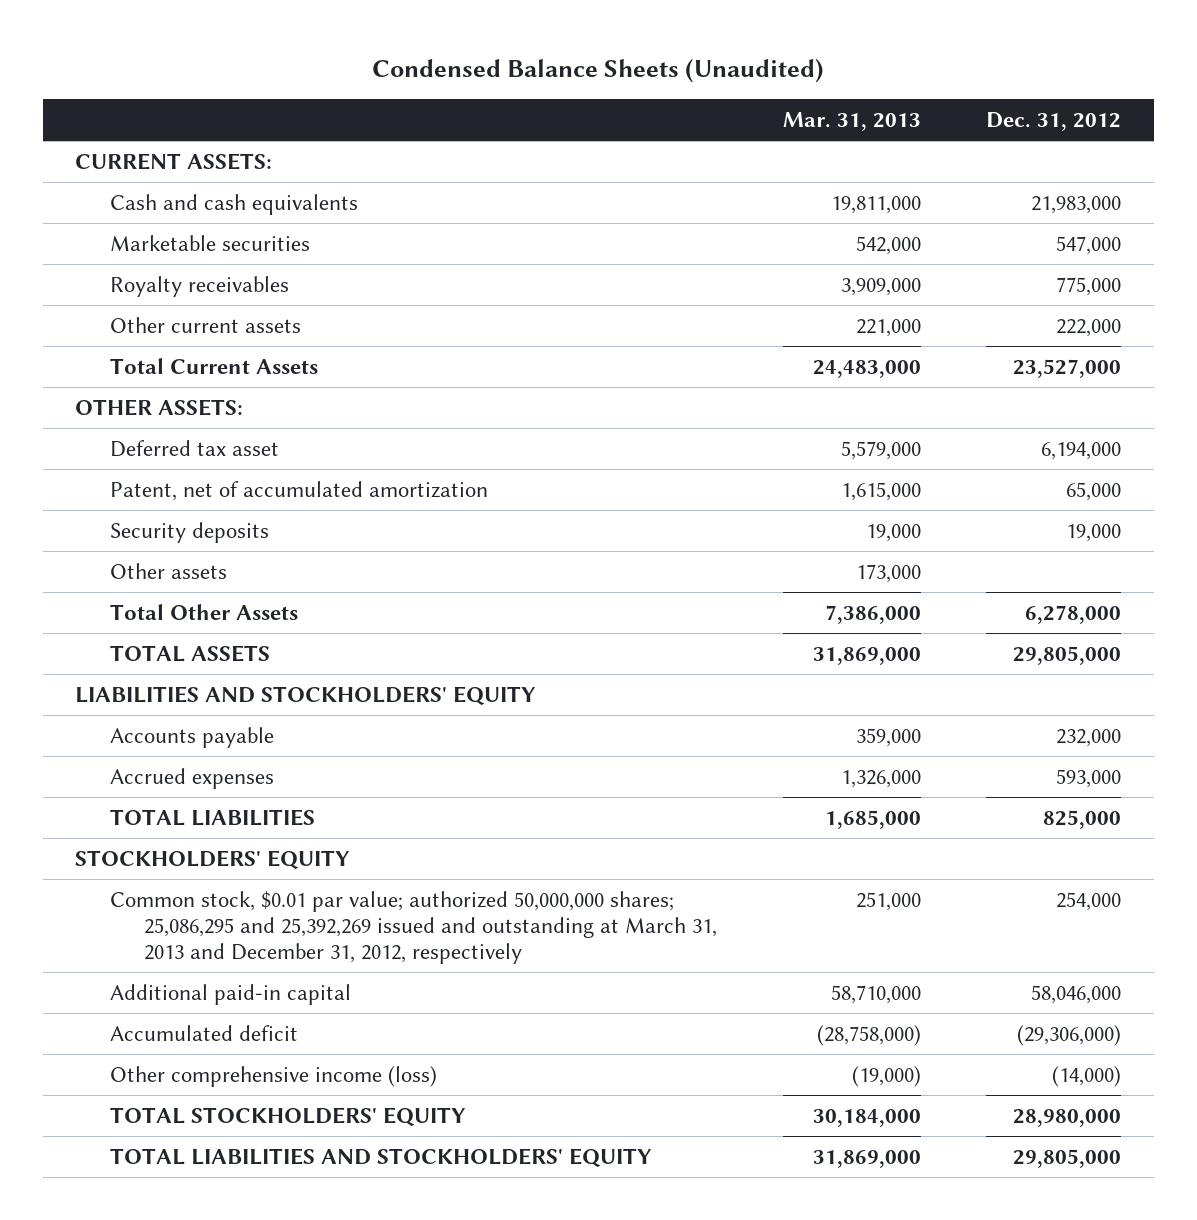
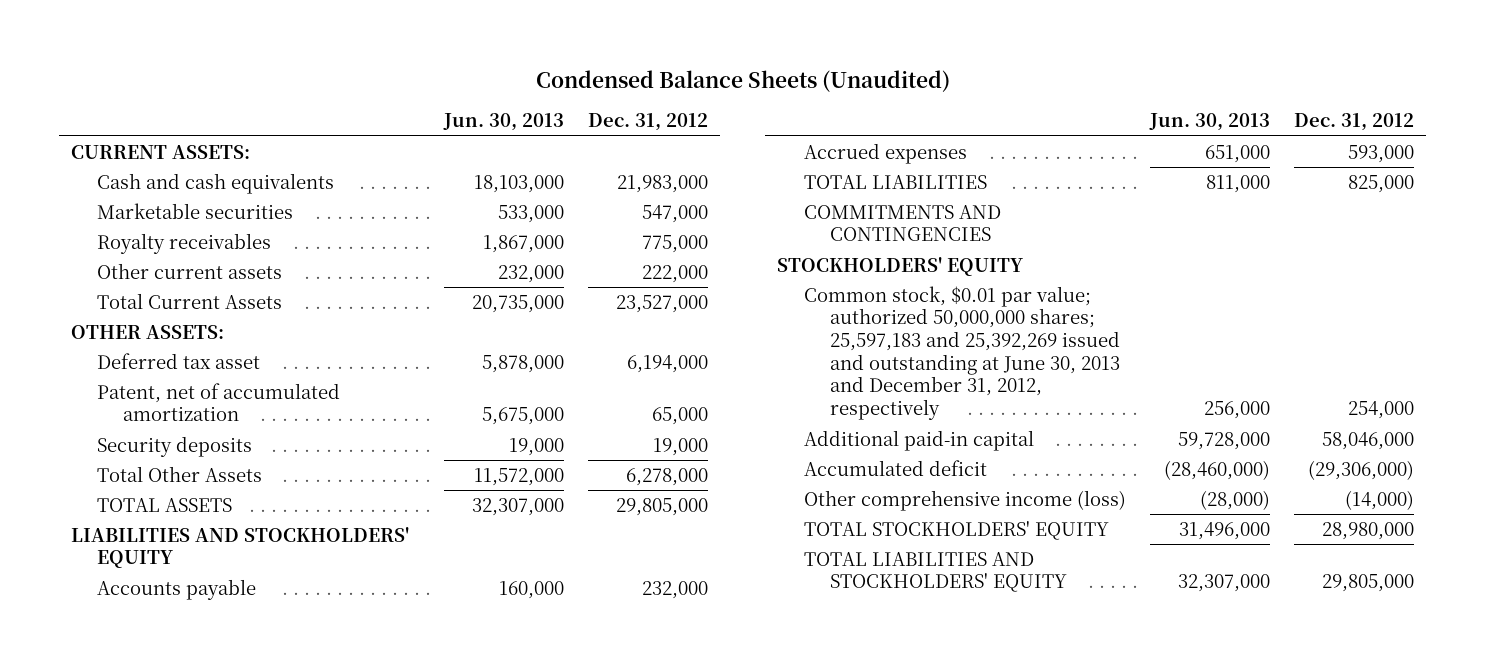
- | Mar. 31, 2013 | Dec. 31, 2012
+ | Jun. 30, 2013 | Dec. 31, 2012
- Other assets | 173,000 |
+ COMMITMENTS AND CONTINGENCIES
- Common stock, $0.01 par value; authorized 50,000,000 shares; 25,086,295 and 25,392,269 issued and outstanding at March 31, 2013 and December 31, 2012, respectively | 251,000 | 254,000
+ Common stock, $0.01 par value; authorized 50,000,000 shares; 25,597,183 and 25,392,269 issued and outstanding at June 30, 2013 and December 31, 2012, respectively | 256,000 | 254,000

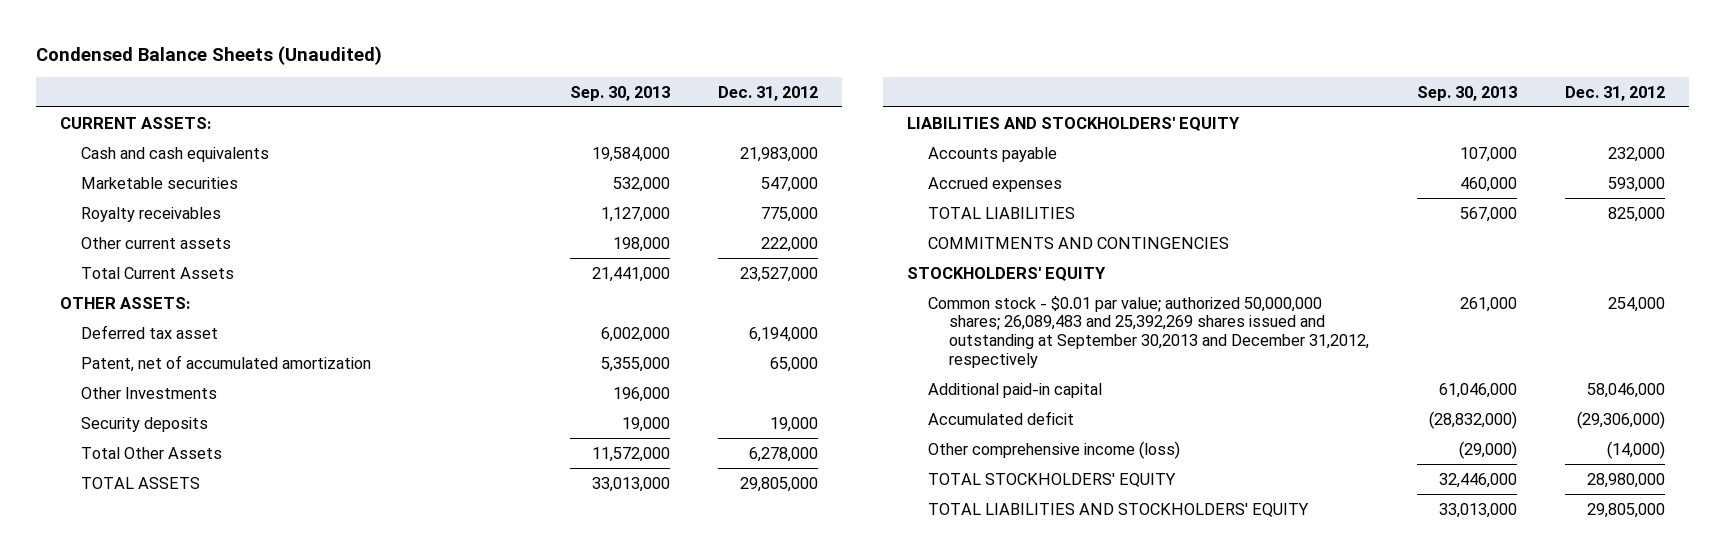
- | Jun. 30, 2013 | Dec. 31, 2012
+ | Sep. 30, 2013 | Dec. 31, 2012
+ Other Investments | 196,000 |
- Common stock, $0.01 par value; authorized 50,000,000 shares; 25,597,183 and 25,392,269 issued and outstanding at June 30, 2013 and December 31, 2012, respectively | 256,000 | 254,000
+ Common stock - $0.01 par value; authorized 50,000,000 shares; 26,089,483 and 25,392,269 shares issued and outstanding at September 30,2013 and December 31,2012, respectively | 261,000 | 254,000

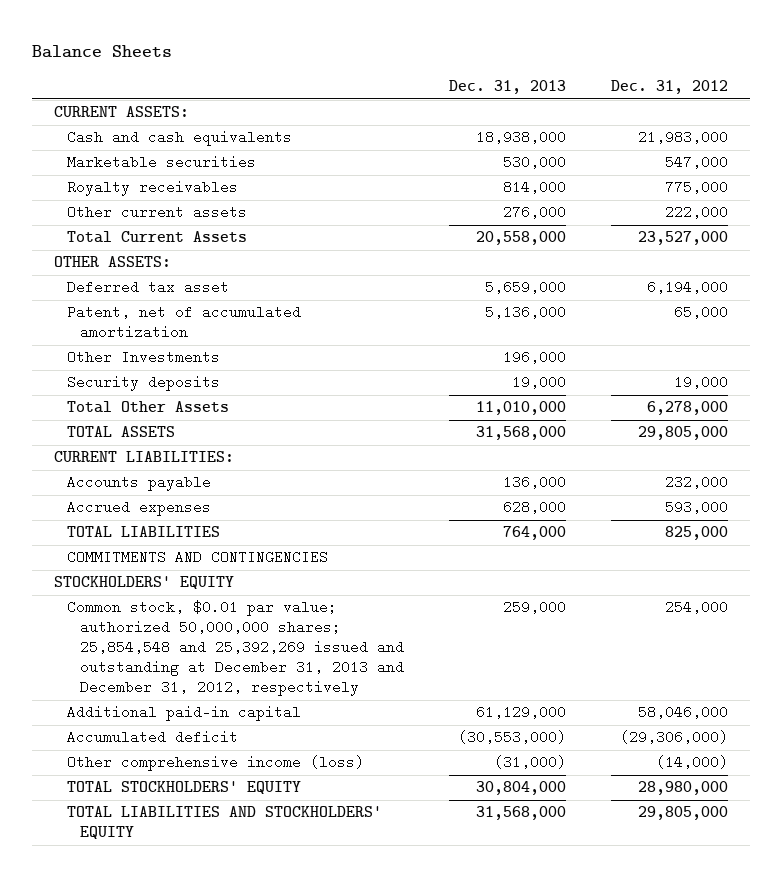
- Condensed Balance Sheets (Unaudited)
+ Balance Sheets
- | Sep. 30, 2013 | Dec. 31, 2012
+ | Dec. 31, 2013 | Dec. 31, 2012
- LIABILITIES AND STOCKHOLDERS' EQUITY
+ CURRENT LIABILITIES:
- Common stock - $0.01 par value; authorized 50,000,000 shares; 26,089,483 and 25,392,269 shares issued and outstanding at September 30,2013 and December 31,2012, respectively | 261,000 | 254,000
+ Common stock, $0.01 par value; authorized 50,000,000 shares; 25,854,548 and 25,392,269 issued and outstanding at December 31, 2013 and December 31, 2012, respectively | 259,000 | 254,000

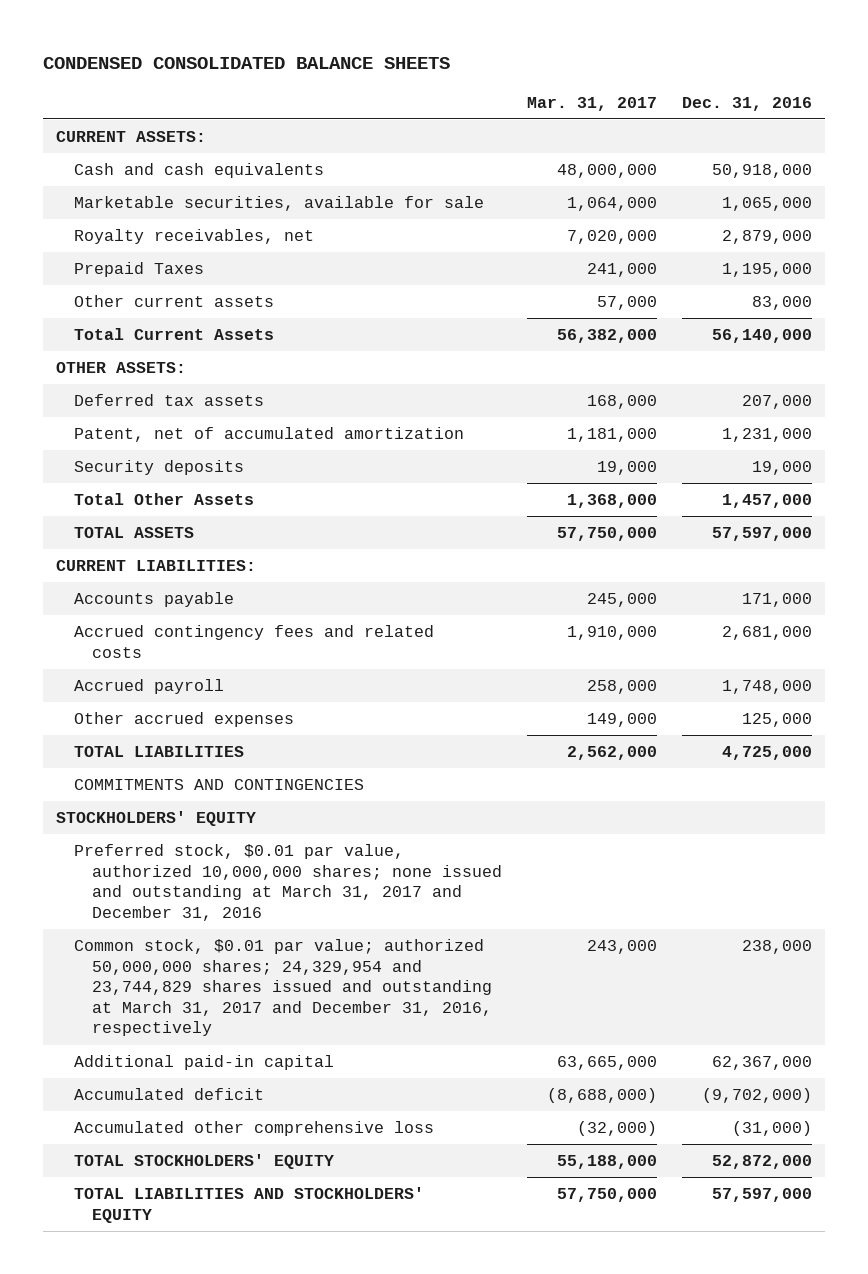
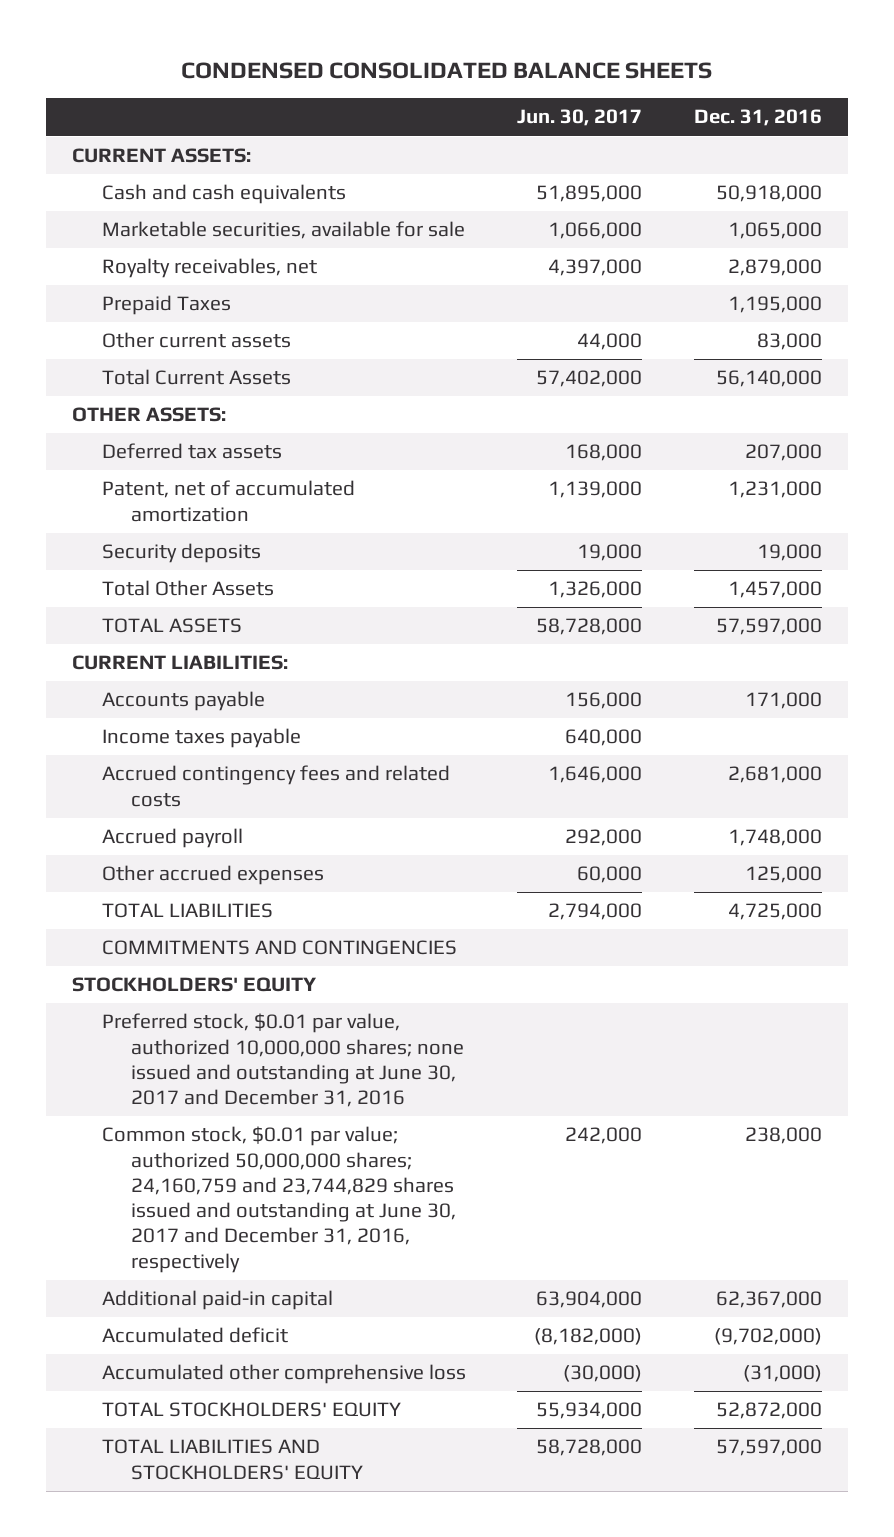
- | Mar. 31, 2017 | Dec. 31, 2016
+ | Jun. 30, 2017 | Dec. 31, 2016
+ Income taxes payable | 640,000 |
- Preferred stock, $0.01 par value, authorized 10,000,000 shares; none issued and outstanding at March 31, 2017 and December 31, 2016
- Common stock, $0.01 par value; authorized 50,000,000 shares; 24,329,954 and 23,744,829 shares issued and outstanding at March 31, 2017 and December 31, 2016, respectively | 243,000 | 238,000
+ Preferred stock, $0.01 par value, authorized 10,000,000 shares; none issued and outstanding at June 30, 2017 and December 31, 2016
+ Common stock, $0.01 par value; authorized 50,000,000 shares; 24,160,759 and 23,744,829 shares issued and outstanding at June 30, 2017 and December 31, 2016, respectively | 242,000 | 238,000

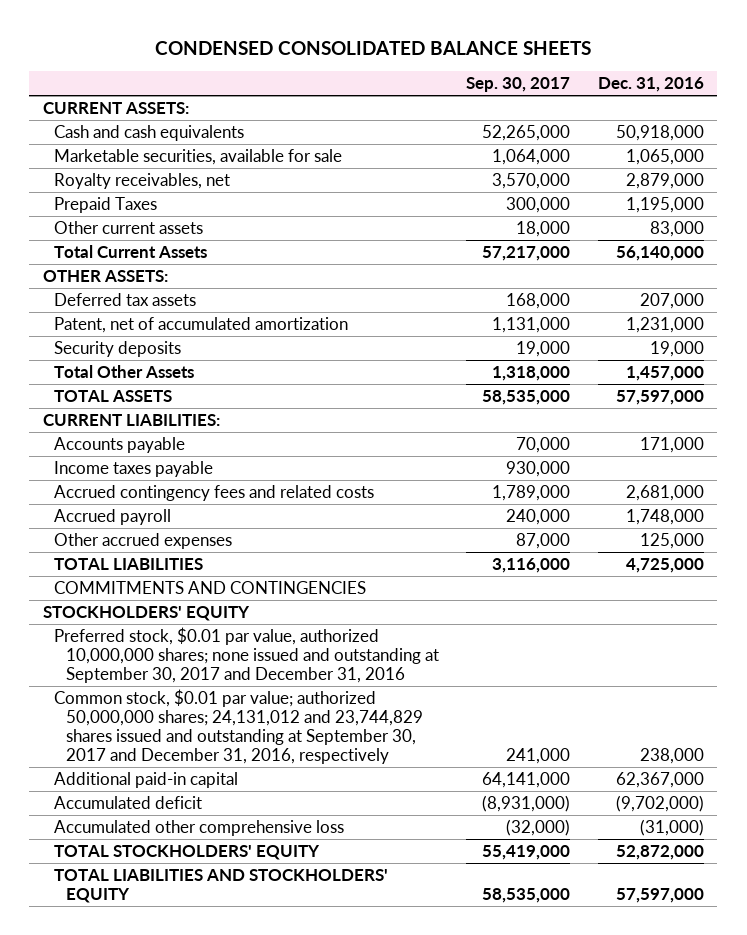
- | Jun. 30, 2017 | Dec. 31, 2016
+ | Sep. 30, 2017 | Dec. 31, 2016
- Preferred stock, $0.01 par value, authorized 10,000,000 shares; none issued and outstanding at June 30, 2017 and December 31, 2016
- Common stock, $0.01 par value; authorized 50,000,000 shares; 24,160,759 and 23,744,829 shares issued and outstanding at June 30, 2017 and December 31, 2016, respectively | 242,000 | 238,000
+ Preferred stock, $0.01 par value, authorized 10,000,000 shares; none issued and outstanding at September 30, 2017 and December 31, 2016
+ Common stock, $0.01 par value; authorized 50,000,000 shares; 24,131,012 and 23,744,829 shares issued and outstanding at September 30, 2017 and December 31, 2016, respectively | 241,000 | 238,000

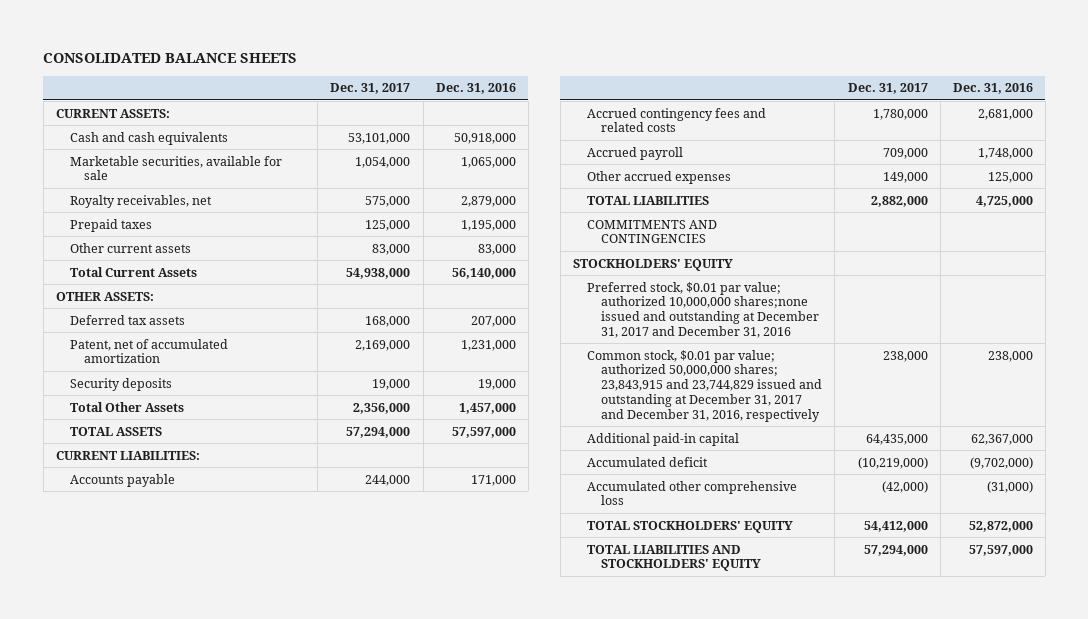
- CONDENSED CONSOLIDATED BALANCE SHEETS
+ CONSOLIDATED BALANCE SHEETS
- | Sep. 30, 2017 | Dec. 31, 2016
+ | Dec. 31, 2017 | Dec. 31, 2016
- Prepaid Taxes | 300,000 | 1,195,000
+ Prepaid taxes | 125,000 | 1,195,000
- Income taxes payable | 930,000 |
- Preferred stock, $0.01 par value, authorized 10,000,000 shares; none issued and outstanding at September 30, 2017 and December 31, 2016
- Common stock, $0.01 par value; authorized 50,000,000 shares; 24,131,012 and 23,744,829 shares issued and outstanding at September 30, 2017 and December 31, 2016, respectively | 241,000 | 238,000
+ Preferred stock, $0.01 par value; authorized 10,000,000 shares;none issued and outstanding at December 31, 2017 and December 31, 2016
+ Common stock, $0.01 par value; authorized 50,000,000 shares; 23,843,915 and 23,744,829 issued and outstanding at December 31, 2017 and December 31, 2016, respectively | 238,000 | 238,000

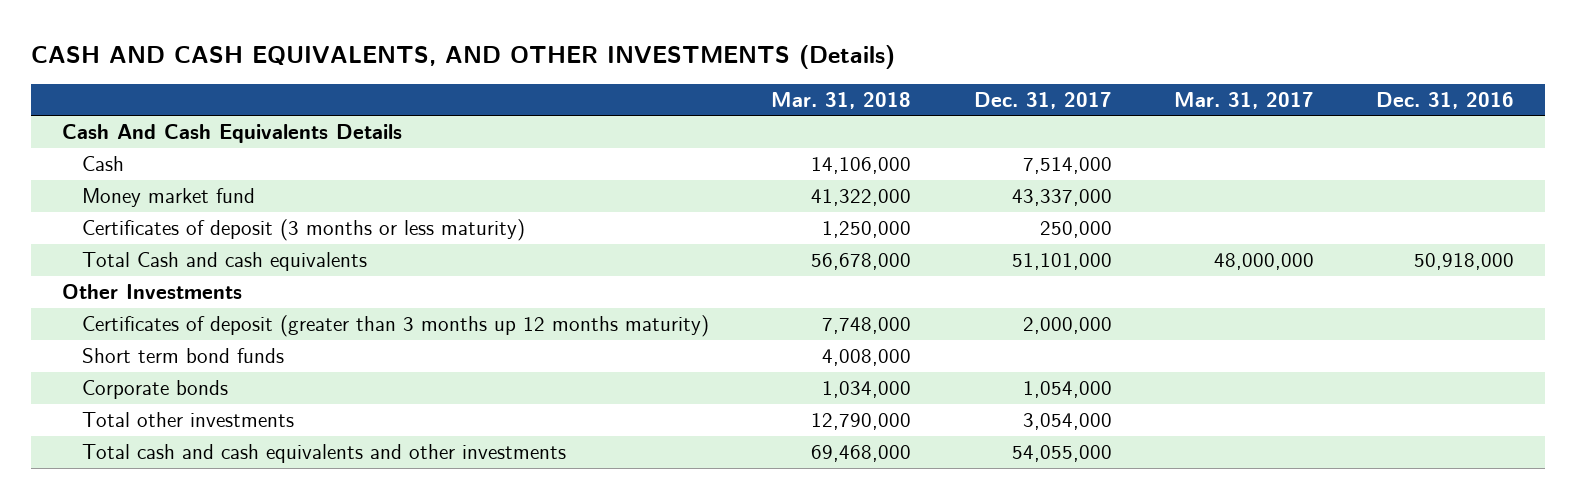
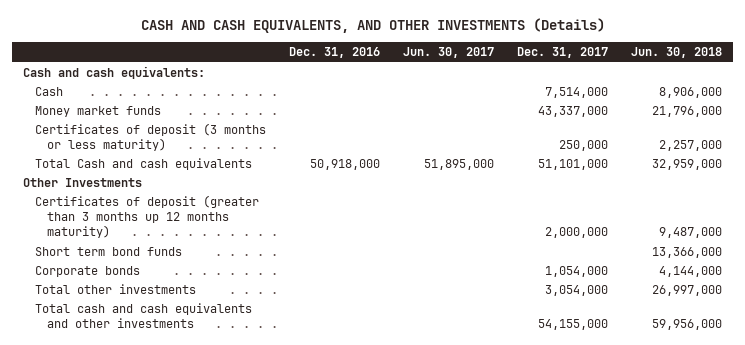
- | Mar. 31, 2018 | Dec. 31, 2017 | Mar. 31, 2017 | Dec. 31, 2016
+ | Dec. 31, 2016 | Jun. 30, 2017 | Dec. 31, 2017 | Jun. 30, 2018
- Cash And Cash Equivalents Details
+ Cash and cash equivalents:
- Money market fund | 41,322,000 | 43,337,000 | |
+ Money market funds | | | 43,337,000 | 21,796,000
- Total cash and cash equivalents and other investments | 69,468,000 | 54,055,000 | |
+ Total cash and cash equivalents and other investments | | | 54,155,000 | 59,956,000

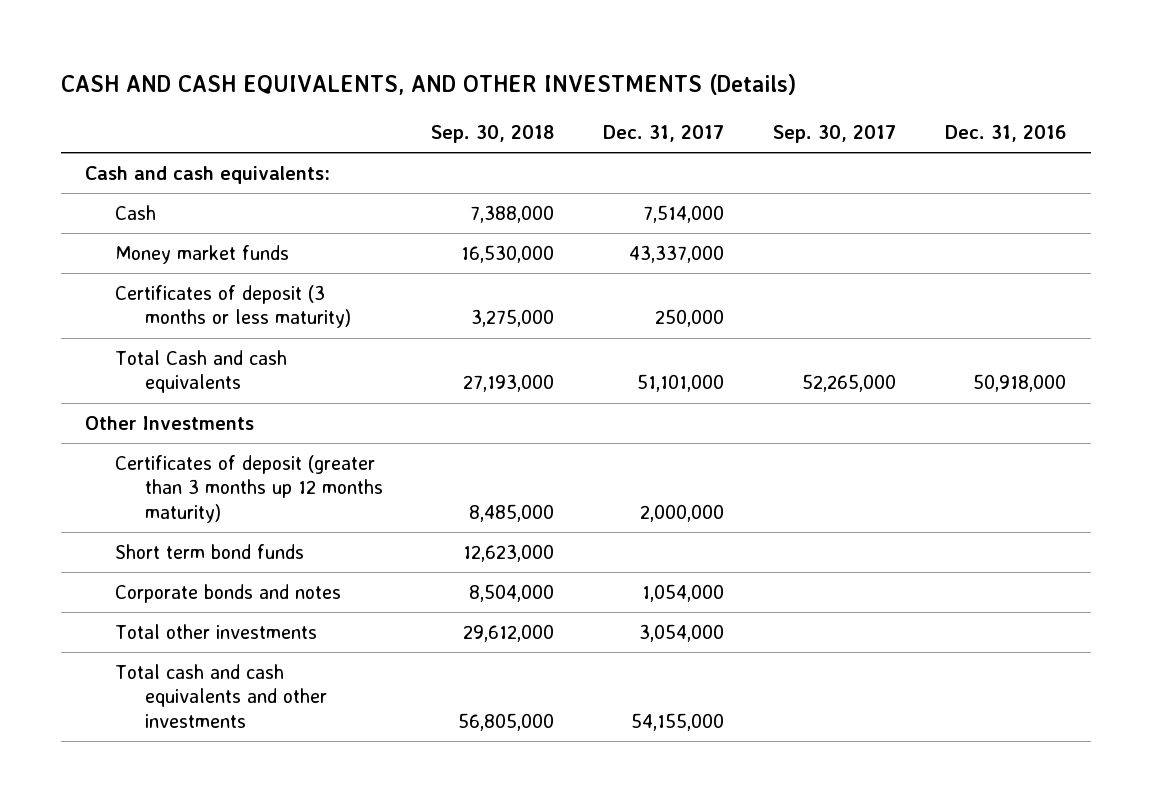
- | Dec. 31, 2016 | Jun. 30, 2017 | Dec. 31, 2017 | Jun. 30, 2018
+ | Sep. 30, 2018 | Dec. 31, 2017 | Sep. 30, 2017 | Dec. 31, 2016
- Corporate bonds | | | 1,054,000 | 4,144,000
+ Corporate bonds and notes | 8,504,000 | 1,054,000 | |

